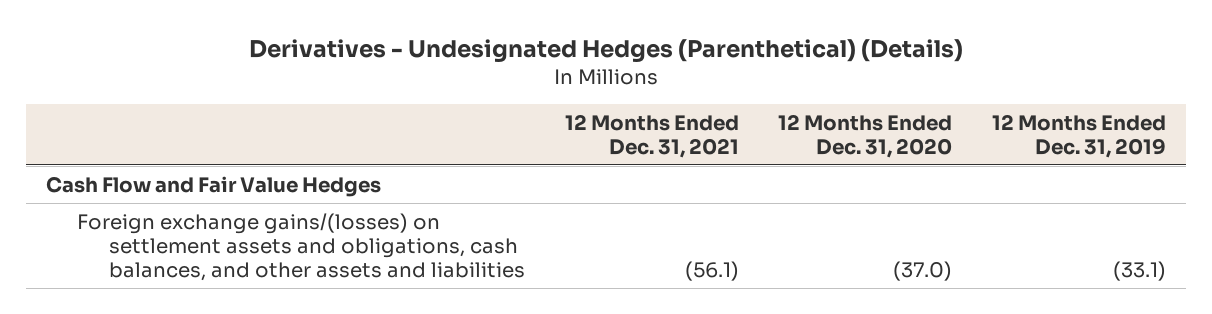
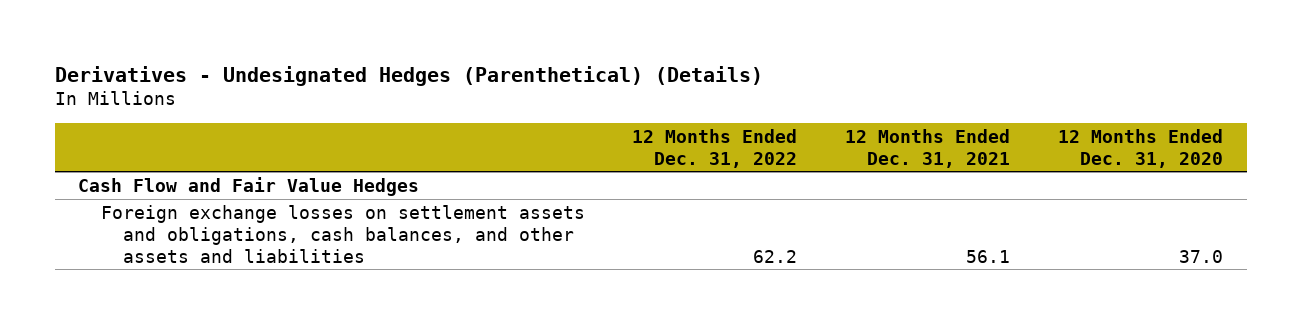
- | 12 Months Ended Dec. 31, 2021 | 12 Months Ended Dec. 31, 2020 | 12 Months Ended Dec. 31, 2019
+ | 12 Months Ended Dec. 31, 2022 | 12 Months Ended Dec. 31, 2021 | 12 Months Ended Dec. 31, 2020
- Foreign exchange gains/(losses) on settlement assets and obligations, cash balances, and other assets and liabilities | (56.1) | (37.0) | (33.1)
+ Foreign exchange losses on settlement assets and obligations, cash balances, and other assets and liabilities | 62.2 | 56.1 | 37.0

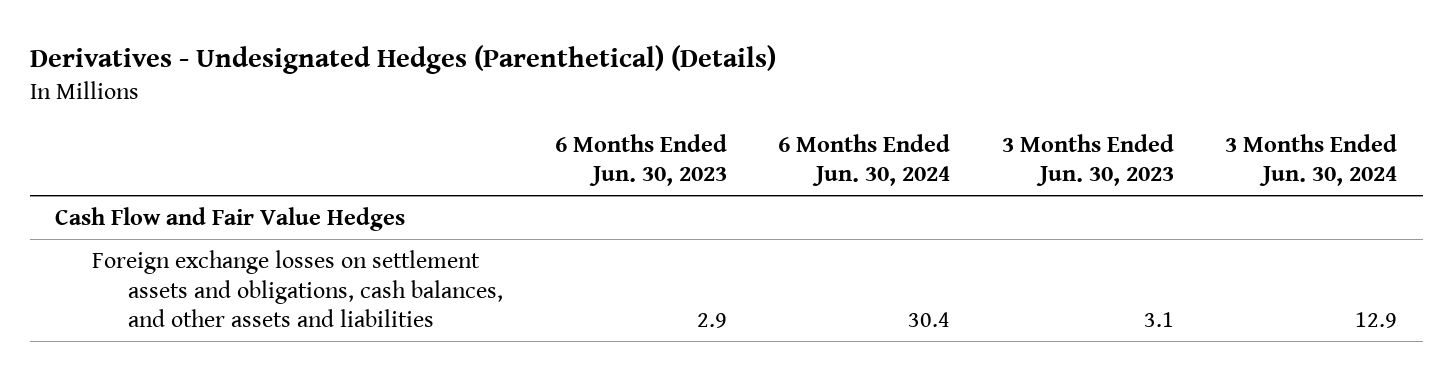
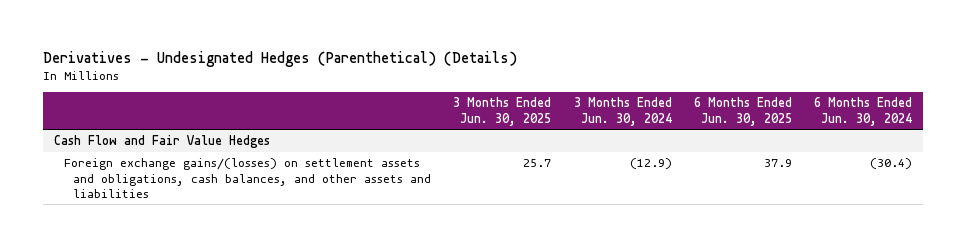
- | 6 Months Ended Jun. 30, 2023 | 6 Months Ended Jun. 30, 2024 | 3 Months Ended Jun. 30, 2023 | 3 Months Ended Jun. 30, 2024
+ | 3 Months Ended Jun. 30, 2025 | 3 Months Ended Jun. 30, 2024 | 6 Months Ended Jun. 30, 2025 | 6 Months Ended Jun. 30, 2024
- Foreign exchange losses on settlement assets and obligations, cash balances, and other assets and liabilities | 2.9 | 30.4 | 3.1 | 12.9
+ Foreign exchange gains/(losses) on settlement assets and obligations, cash balances, and other assets and liabilities | 25.7 | (12.9) | 37.9 | (30.4)

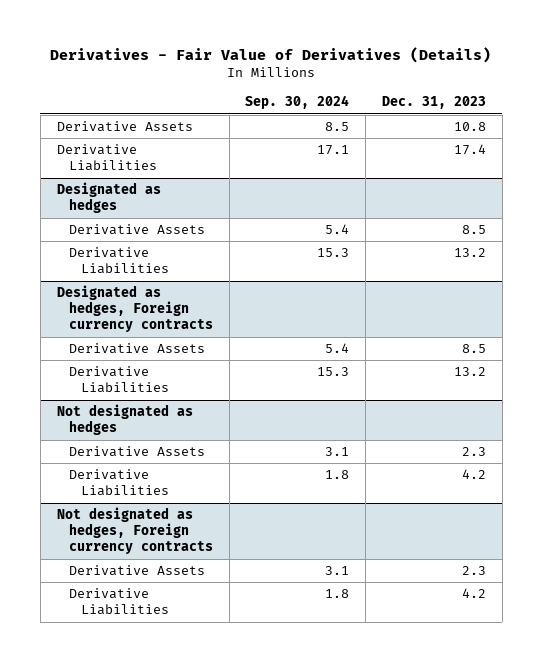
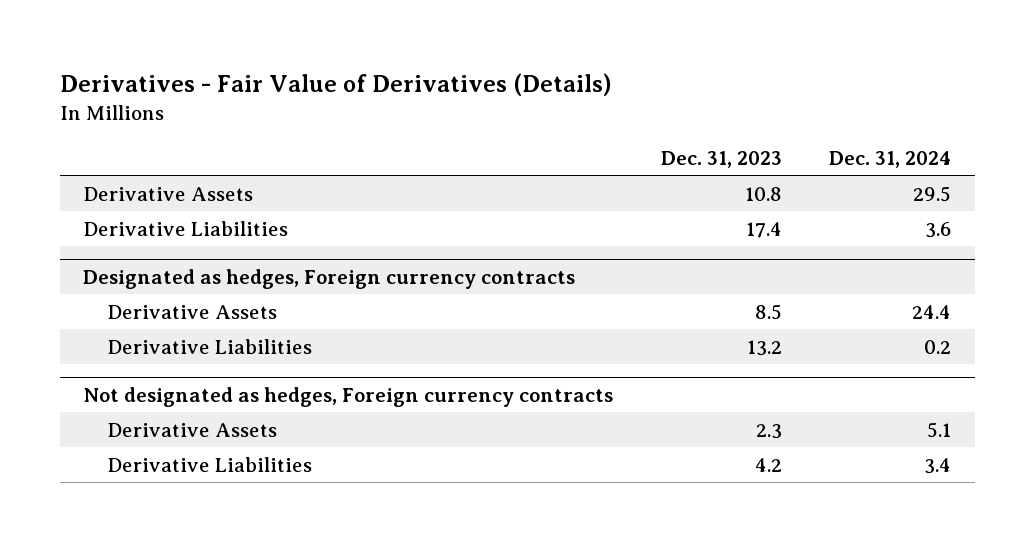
- | Sep. 30, 2024 | Dec. 31, 2023
+ | Dec. 31, 2023 | Dec. 31, 2024
- Designated as hedges
- Derivative Assets | 5.4 | 8.5
- Derivative Liabilities | 15.3 | 13.2
- Not designated as hedges
- Derivative Assets | 3.1 | 2.3
- Derivative Liabilities | 1.8 | 4.2

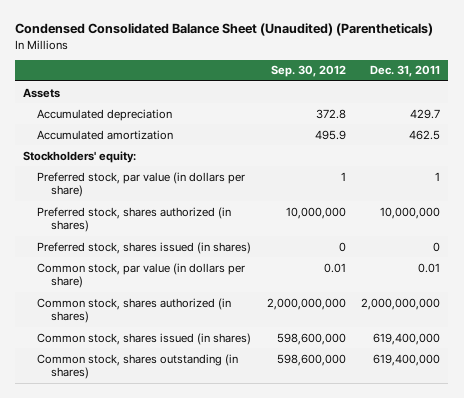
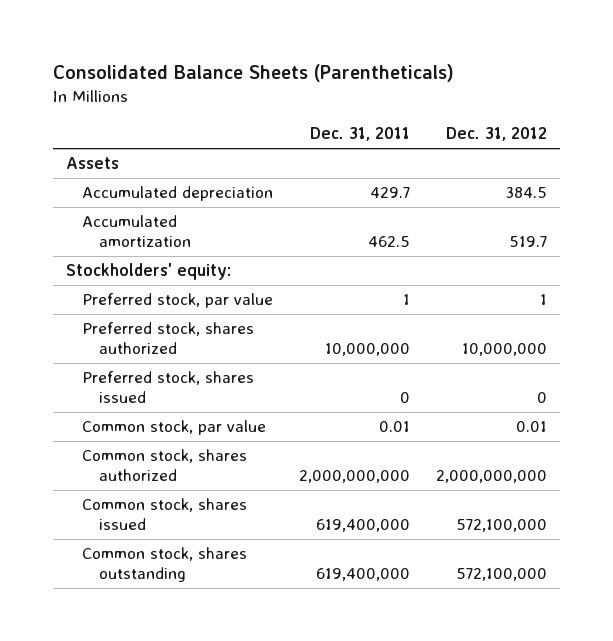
- Condensed Consolidated Balance Sheet (Unaudited) (Parentheticals)
+ Consolidated Balance Sheets (Parentheticals)
- | Sep. 30, 2012 | Dec. 31, 2011
+ | Dec. 31, 2011 | Dec. 31, 2012
- Preferred stock, par value (in dollars per share) | 1 | 1
- Preferred stock, shares authorized (in shares) | 10,000,000 | 10,000,000
- Preferred stock, shares issued (in shares) | 0 | 0
- Common stock, par value (in dollars per share) | 0.01 | 0.01
- Common stock, shares authorized (in shares) | 2,000,000,000 | 2,000,000,000
- Common stock, shares issued (in shares) | 598,600,000 | 619,400,000
- Common stock, shares outstanding (in shares) | 598,600,000 | 619,400,000
+ Preferred stock, par value | 1 | 1
+ Preferred stock, shares authorized | 10,000,000 | 10,000,000
+ Preferred stock, shares issued | 0 | 0
+ Common stock, par value | 0.01 | 0.01
+ Common stock, shares authorized | 2,000,000,000 | 2,000,000,000
+ Common stock, shares issued | 619,400,000 | 572,100,000
+ Common stock, shares outstanding | 619,400,000 | 572,100,000

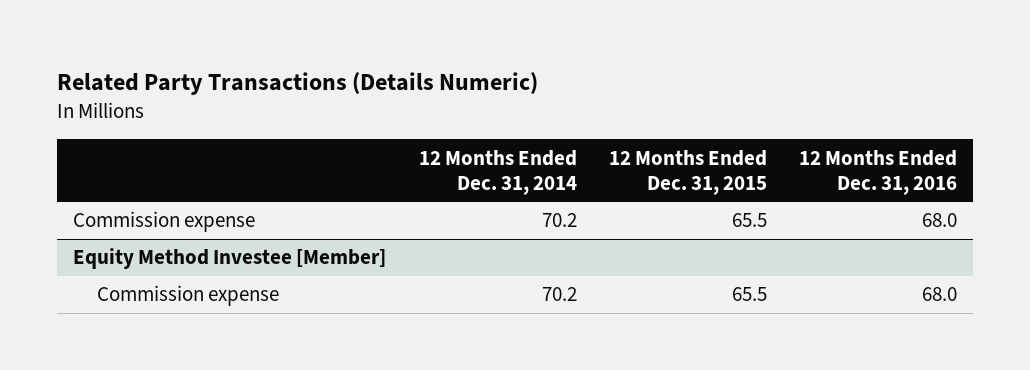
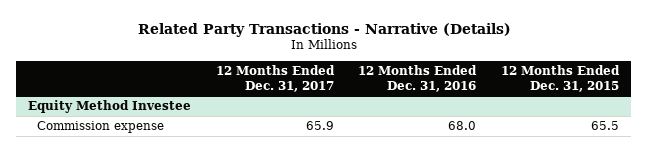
- Related Party Transactions (Details Numeric)
+ Related Party Transactions - Narrative (Details)
- | 12 Months Ended Dec. 31, 2014 | 12 Months Ended Dec. 31, 2015 | 12 Months Ended Dec. 31, 2016
+ | 12 Months Ended Dec. 31, 2017 | 12 Months Ended Dec. 31, 2016 | 12 Months Ended Dec. 31, 2015
- Commission expense | 70.2 | 65.5 | 68.0
- Equity Method Investee [Member]
+ Equity Method Investee

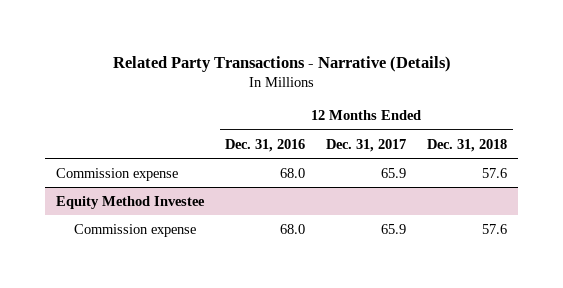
- | 12 Months Ended Dec. 31, 2017 | 12 Months Ended Dec. 31, 2016 | 12 Months Ended Dec. 31, 2015
+ | 12 Months Ended Dec. 31, 2016 | 12 Months Ended Dec. 31, 2017 | 12 Months Ended Dec. 31, 2018
+ Commission expense | 68.0 | 65.9 | 57.6

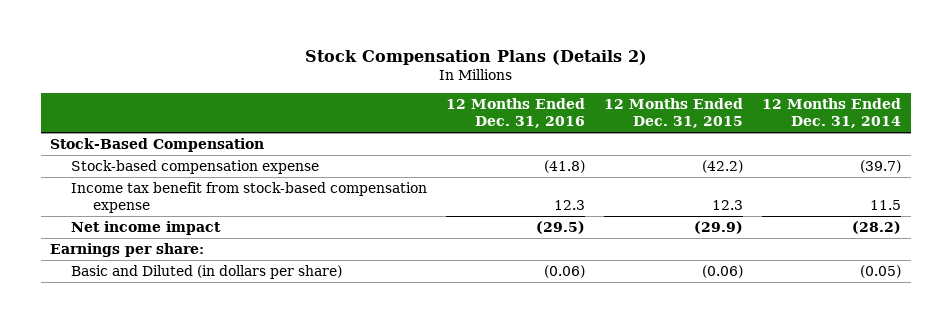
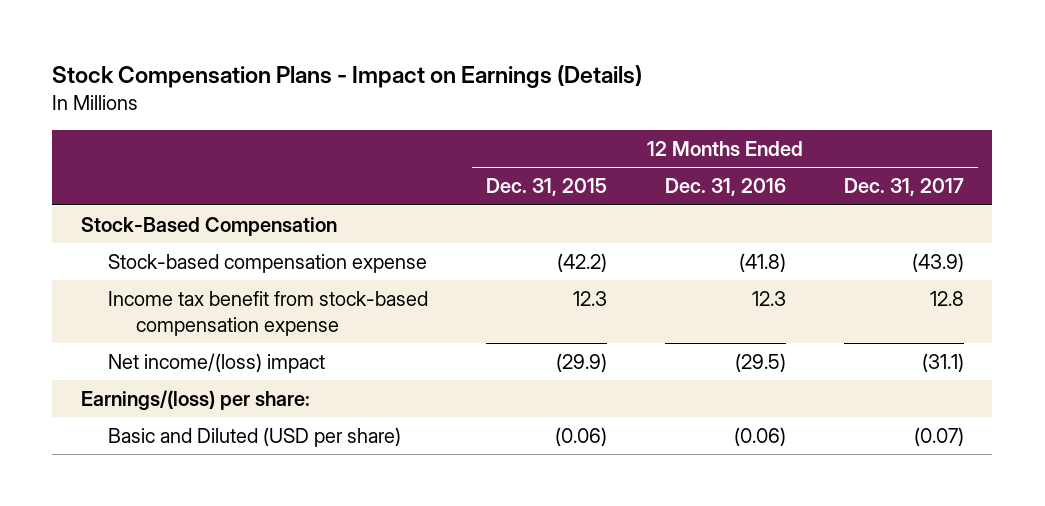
- Stock Compensation Plans (Details 2)
+ Stock Compensation Plans - Impact on Earnings (Details)
- | 12 Months Ended Dec. 31, 2016 | 12 Months Ended Dec. 31, 2015 | 12 Months Ended Dec. 31, 2014
+ | 12 Months Ended Dec. 31, 2015 | 12 Months Ended Dec. 31, 2016 | 12 Months Ended Dec. 31, 2017
- Net income impact | (29.5) | (29.9) | (28.2)
- Earnings per share:
- Basic and Diluted (in dollars per share) | (0.06) | (0.06) | (0.05)
+ Net income/(loss) impact | (29.9) | (29.5) | (31.1)
+ Earnings/(loss) per share:
+ Basic and Diluted (USD per share) | (0.06) | (0.06) | (0.07)

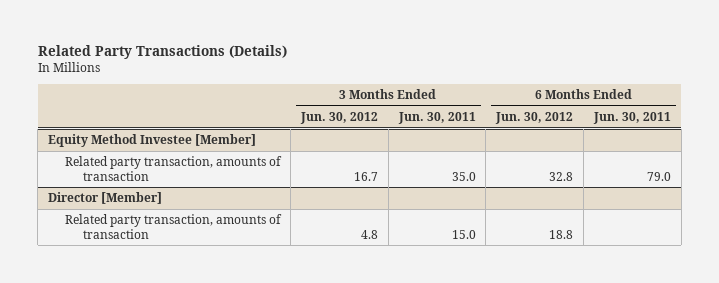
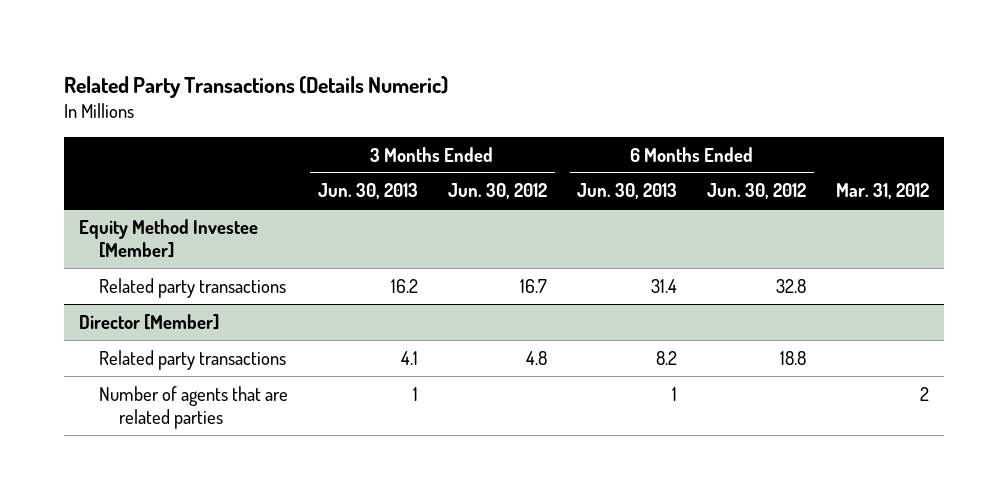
- Related Party Transactions (Details)
+ Related Party Transactions (Details Numeric)
- | 3 Months Ended Jun. 30, 2012 | 3 Months Ended Jun. 30, 2011 | 6 Months Ended Jun. 30, 2012 | 6 Months Ended Jun. 30, 2011
+ | 3 Months Ended Jun. 30, 2013 | 3 Months Ended Jun. 30, 2012 | 6 Months Ended Jun. 30, 2013 | 6 Months Ended Jun. 30, 2012 | Mar. 31, 2012
@ Equity Method Investee [Member]
- Related party transaction, amounts of transaction | 16.7 | 35.0 | 32.8 | 79.0
+ Related party transactions | 16.2 | 16.7 | 31.4 | 32.8 |
@ Director [Member]
- Related party transaction, amounts of transaction | 4.8 | 15.0 | 18.8 |
+ Related party transactions | 4.1 | 4.8 | 8.2 | 18.8 |
+ Number of agents that are related parties | 1 | | 1 | | 2

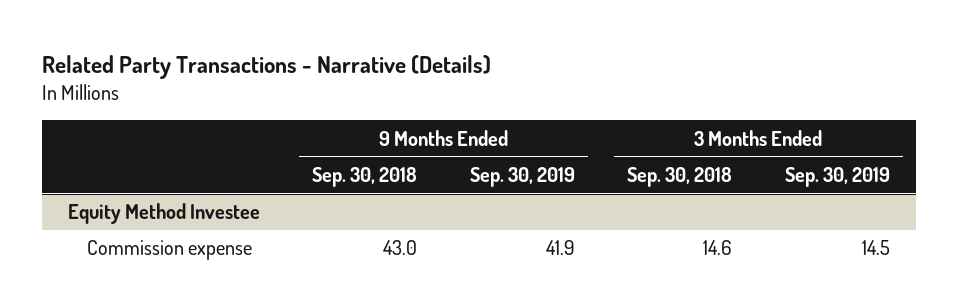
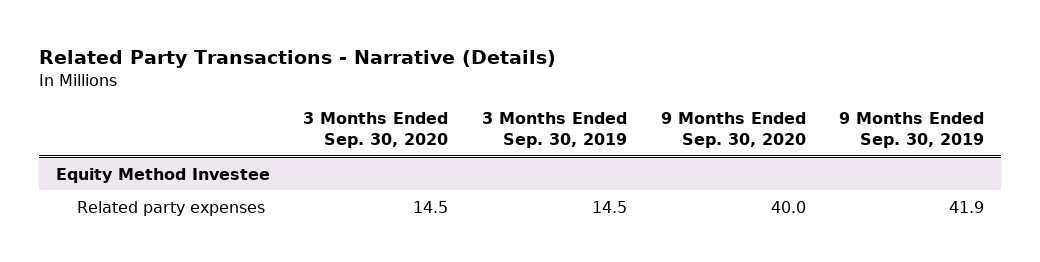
- | 9 Months Ended Sep. 30, 2018 | 9 Months Ended Sep. 30, 2019 | 3 Months Ended Sep. 30, 2018 | 3 Months Ended Sep. 30, 2019
+ | 3 Months Ended Sep. 30, 2020 | 3 Months Ended Sep. 30, 2019 | 9 Months Ended Sep. 30, 2020 | 9 Months Ended Sep. 30, 2019
@ Equity Method Investee
- Commission expense | 43.0 | 41.9 | 14.6 | 14.5
+ Related party expenses | 14.5 | 14.5 | 40.0 | 41.9

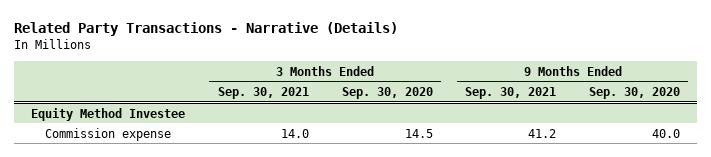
- | 3 Months Ended Sep. 30, 2020 | 3 Months Ended Sep. 30, 2019 | 9 Months Ended Sep. 30, 2020 | 9 Months Ended Sep. 30, 2019
+ | 3 Months Ended Sep. 30, 2021 | 3 Months Ended Sep. 30, 2020 | 9 Months Ended Sep. 30, 2021 | 9 Months Ended Sep. 30, 2020
@ Equity Method Investee
- Related party expenses | 14.5 | 14.5 | 40.0 | 41.9
+ Commission expense | 14.0 | 14.5 | 41.2 | 40.0

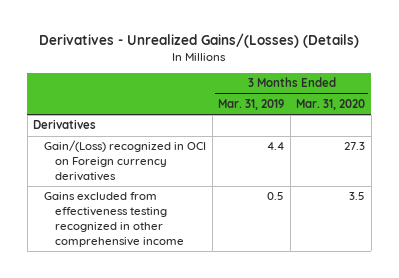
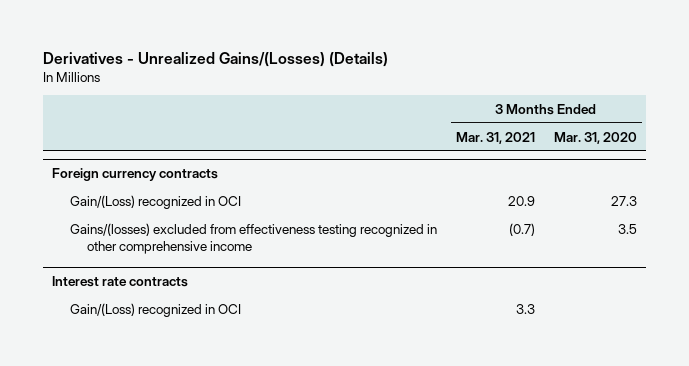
- | 3 Months Ended Mar. 31, 2019 | 3 Months Ended Mar. 31, 2020
+ | 3 Months Ended Mar. 31, 2021 | 3 Months Ended Mar. 31, 2020
- Derivatives
- Gain/(Loss) recognized in OCI on Foreign currency derivatives | 4.4 | 27.3
- Gains excluded from effectiveness testing recognized in other comprehensive income | 0.5 | 3.5
+ Foreign currency contracts
+ Gain/(Loss) recognized in OCI | 20.9 | 27.3
+ Gains/(losses) excluded from effectiveness testing recognized in other comprehensive income | (0.7) | 3.5
+ Interest rate contracts
+ Gain/(Loss) recognized in OCI | 3.3 |

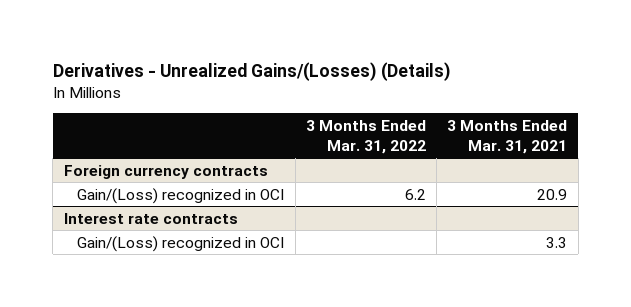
- | 3 Months Ended Mar. 31, 2021 | 3 Months Ended Mar. 31, 2020
+ | 3 Months Ended Mar. 31, 2022 | 3 Months Ended Mar. 31, 2021
@ Foreign currency contracts
- Gains/(losses) excluded from effectiveness testing recognized in other comprehensive income | (0.7) | 3.5

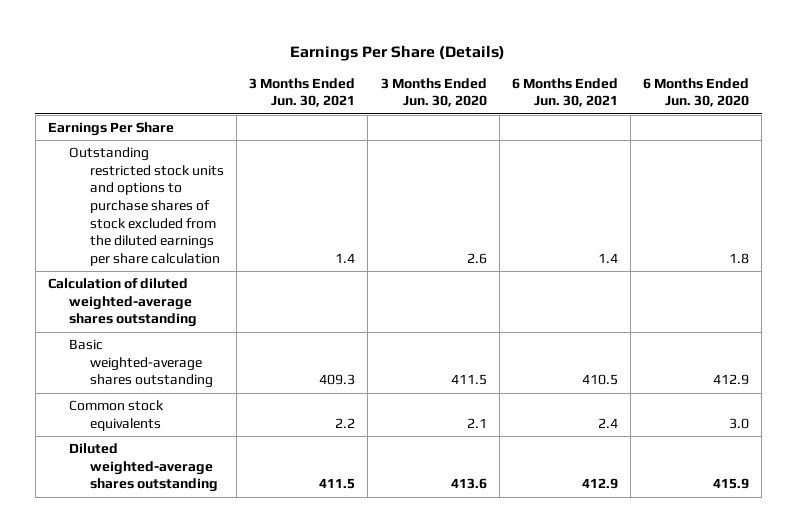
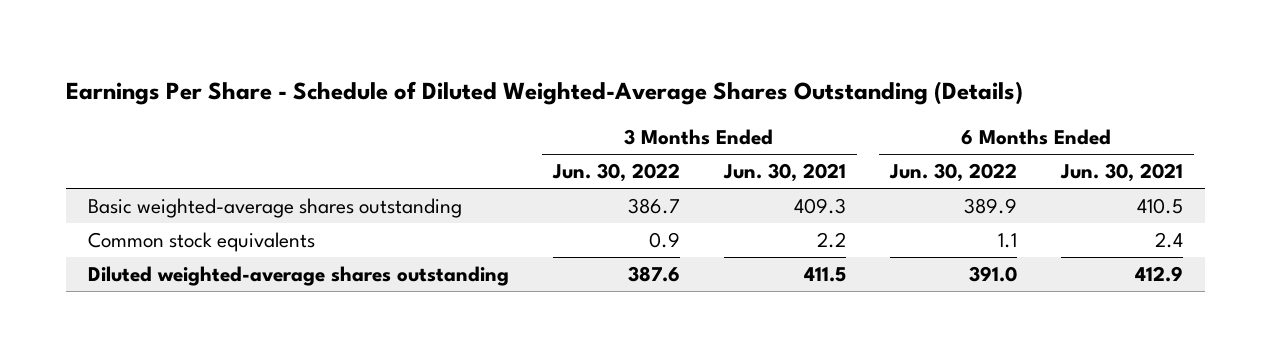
- Earnings Per Share (Details)
+ Earnings Per Share - Schedule of Diluted Weighted-Average Shares Outstanding (Details)
- | 3 Months Ended Jun. 30, 2021 | 3 Months Ended Jun. 30, 2020 | 6 Months Ended Jun. 30, 2021 | 6 Months Ended Jun. 30, 2020
+ | 3 Months Ended Jun. 30, 2022 | 3 Months Ended Jun. 30, 2021 | 6 Months Ended Jun. 30, 2022 | 6 Months Ended Jun. 30, 2021
- Earnings Per Share
- Outstanding restricted stock units and options to purchase shares of stock excluded from the diluted earnings per share calculation | 1.4 | 2.6 | 1.4 | 1.8
- Calculation of diluted weighted-average shares outstanding

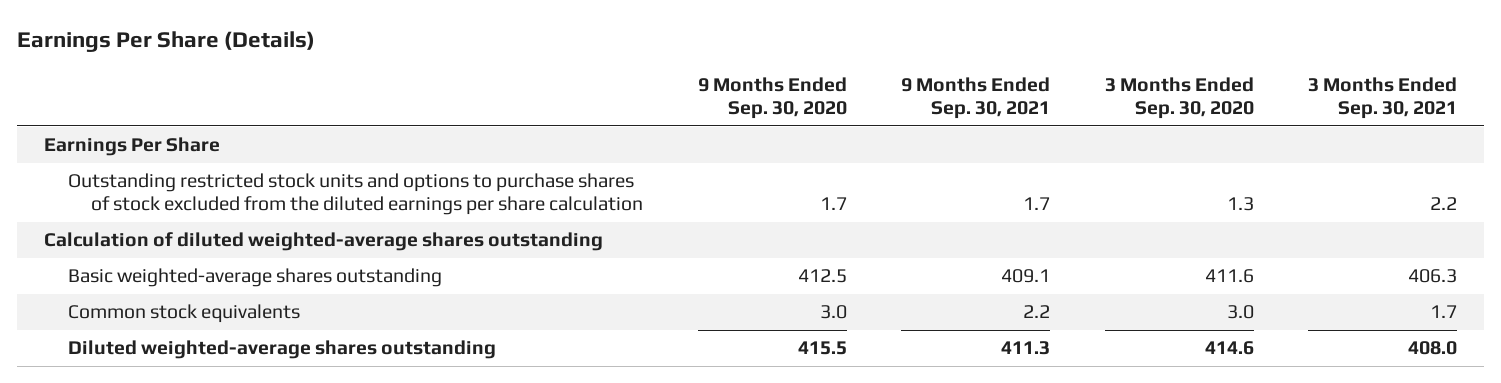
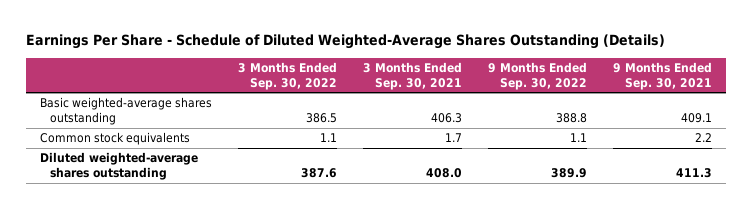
- Earnings Per Share (Details)
+ Earnings Per Share - Schedule of Diluted Weighted-Average Shares Outstanding (Details)
- | 9 Months Ended Sep. 30, 2020 | 9 Months Ended Sep. 30, 2021 | 3 Months Ended Sep. 30, 2020 | 3 Months Ended Sep. 30, 2021
+ | 3 Months Ended Sep. 30, 2022 | 3 Months Ended Sep. 30, 2021 | 9 Months Ended Sep. 30, 2022 | 9 Months Ended Sep. 30, 2021
- Earnings Per Share
- Outstanding restricted stock units and options to purchase shares of stock excluded from the diluted earnings per share calculation | 1.7 | 1.7 | 1.3 | 2.2
- Calculation of diluted weighted-average shares outstanding

